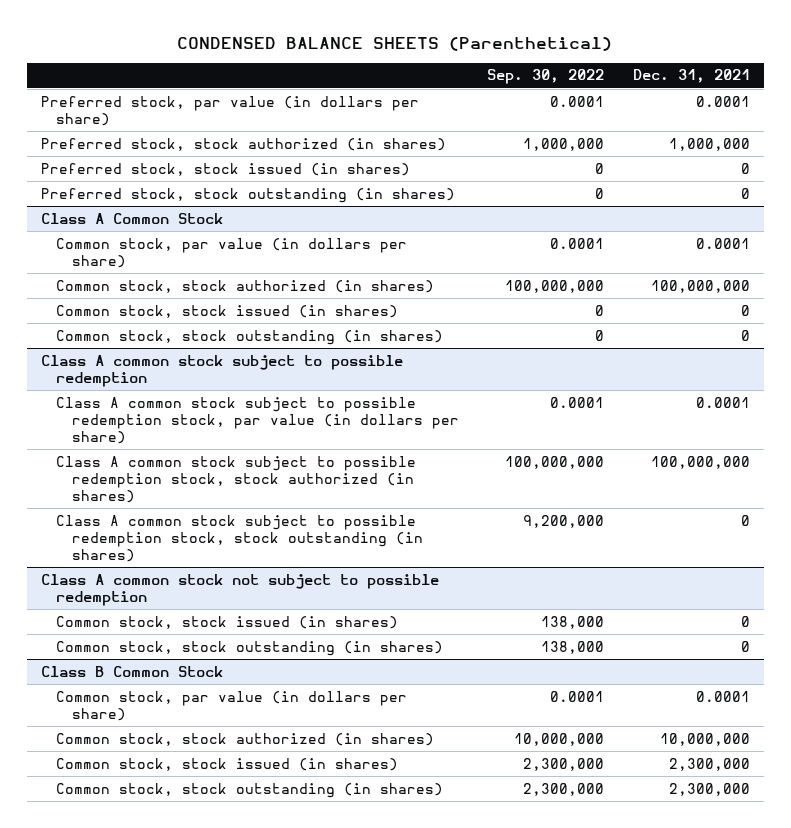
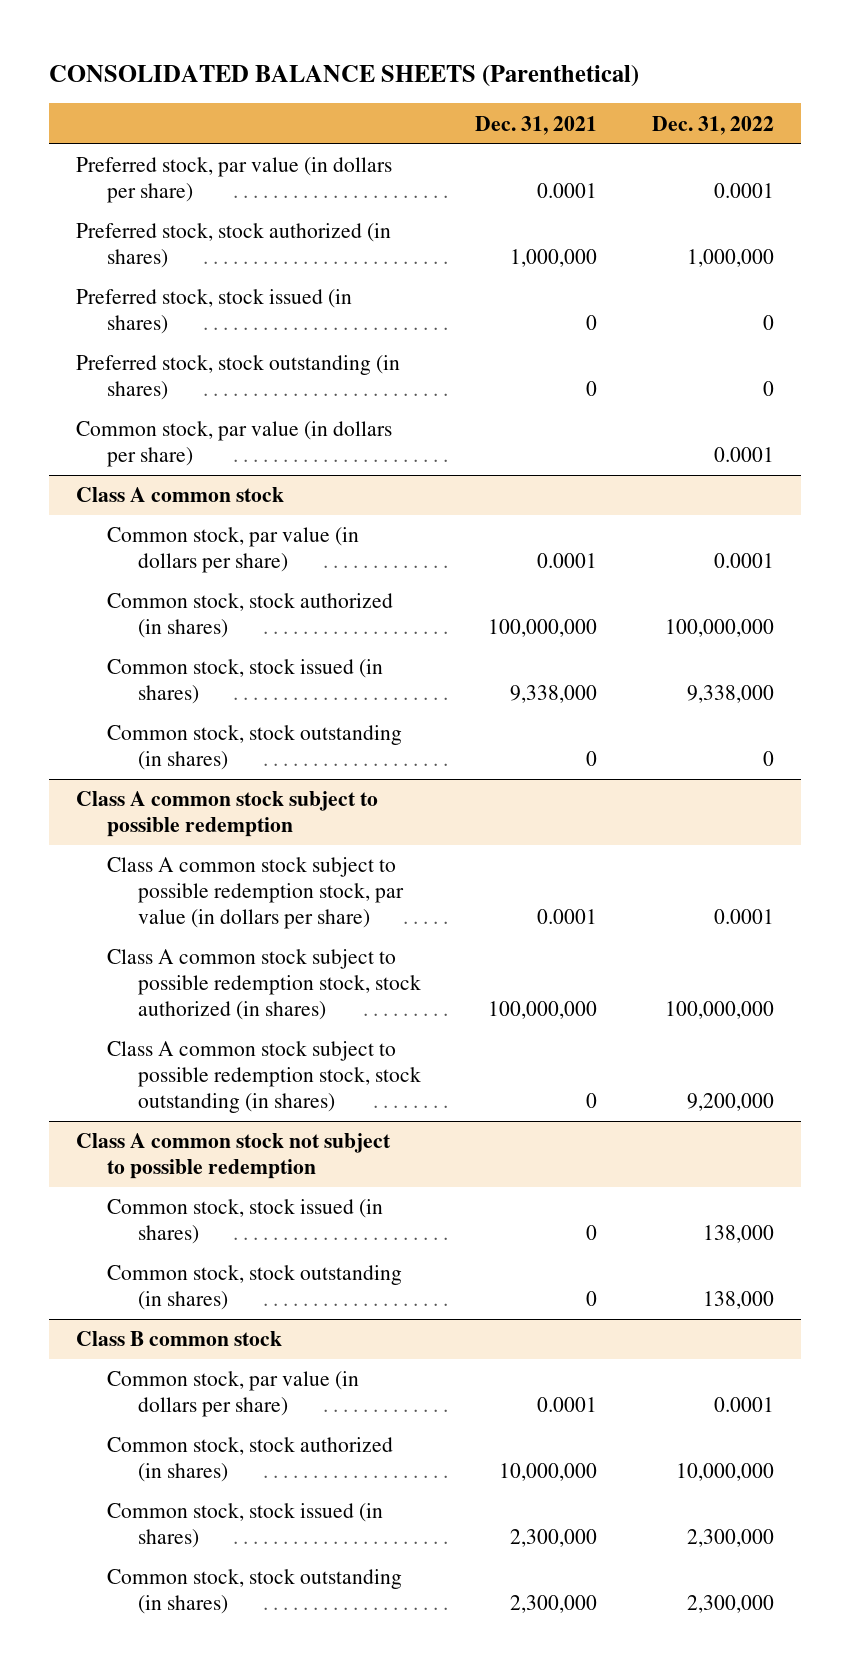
- CONDENSED BALANCE SHEETS (Parenthetical)
+ CONSOLIDATED BALANCE SHEETS (Parenthetical)
- | Sep. 30, 2022 | Dec. 31, 2021
+ | Dec. 31, 2021 | Dec. 31, 2022
- Class A Common Stock
+ Common stock, par value (in dollars per share) | | 0.0001
+ Class A common stock
- Common stock, stock issued (in shares) | 0 | 0
+ Common stock, stock issued (in shares) | 9,338,000 | 9,338,000
- Class B Common Stock
+ Class B common stock

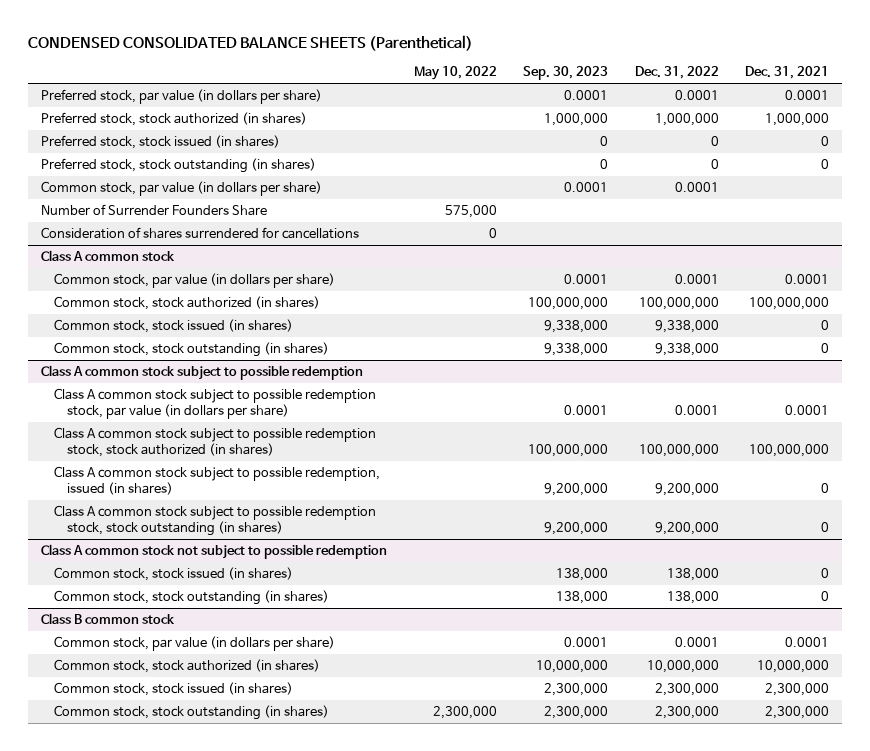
- CONSOLIDATED BALANCE SHEETS (Parenthetical)
+ CONDENSED CONSOLIDATED BALANCE SHEETS (Parenthetical)
- | Dec. 31, 2021 | Dec. 31, 2022
+ | May 10, 2022 | Sep. 30, 2023 | Dec. 31, 2022 | Dec. 31, 2021
+ Number of Surrender Founders Share | 575,000 | | |
+ Consideration of shares surrendered for cancellations | 0 | | |
@ Class A common stock
- Common stock, stock issued (in shares) | 9,338,000 | 9,338,000
- Common stock, stock outstanding (in shares) | 0 | 0
+ Common stock, stock issued (in shares) | | 9,338,000 | 9,338,000 | 0
+ Common stock, stock outstanding (in shares) | | 9,338,000 | 9,338,000 | 0
@ Class A common stock subject to possible redemption
+ Class A common stock subject to possible redemption, issued (in shares) | | 9,200,000 | 9,200,000 | 0

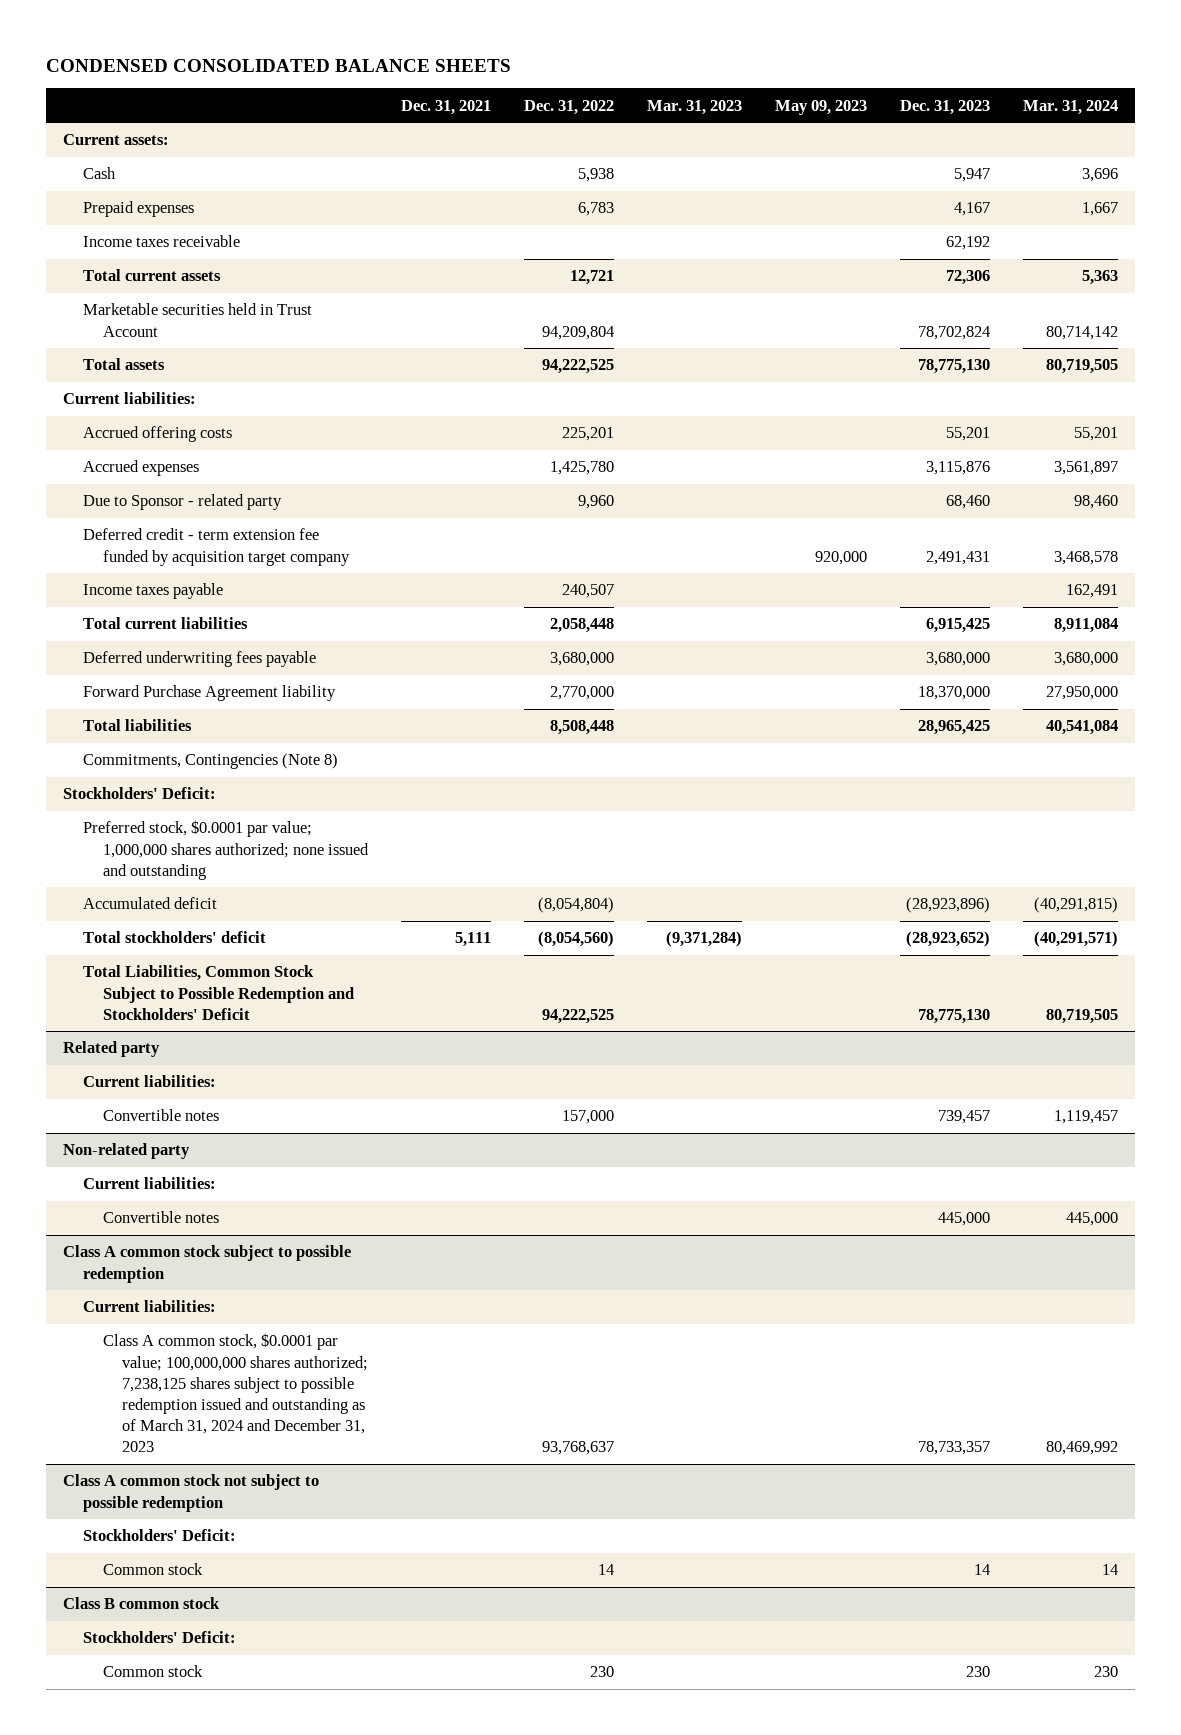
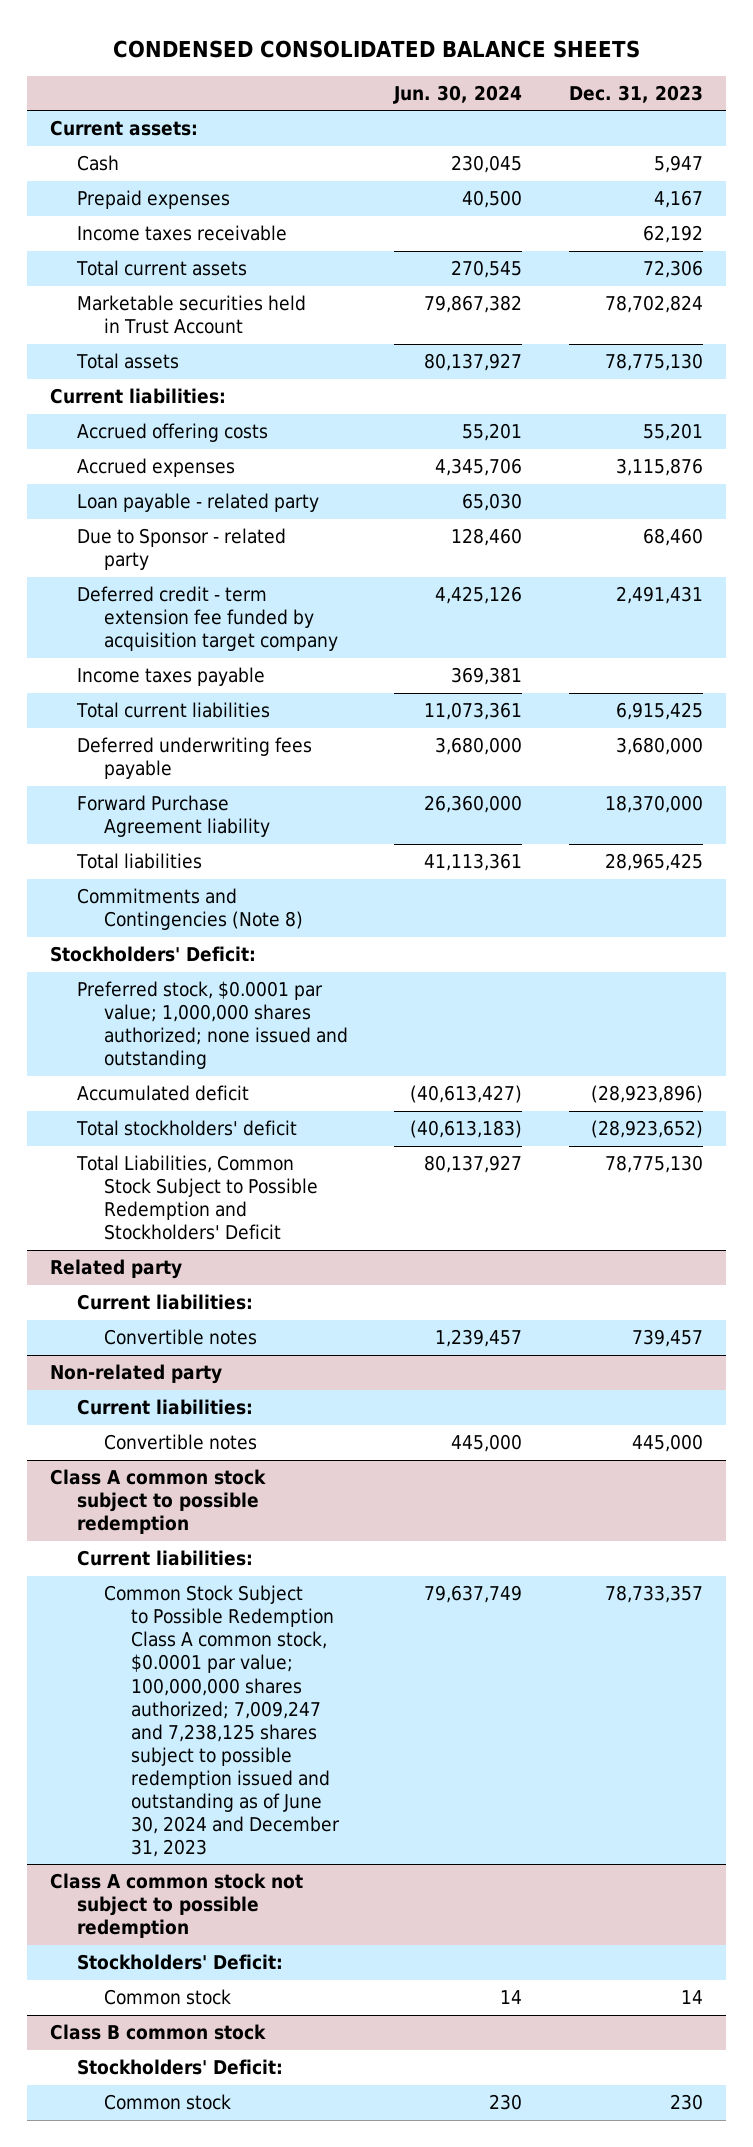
- | Dec. 31, 2021 | Dec. 31, 2022 | Mar. 31, 2023 | May 09, 2023 | Dec. 31, 2023 | Mar. 31, 2024
+ | Jun. 30, 2024 | Dec. 31, 2023
+ Loan payable - related party | 65,030 |
- Commitments, Contingencies (Note 8)
+ Commitments and Contingencies (Note 8)
@ Class A common stock subject to possible redemption
- Class A common stock, $0.0001 par value; 100,000,000 shares authorized; 7,238,125 shares subject to possible redemption issued and outstanding as of March 31, 2024 and December 31, 2023 | | 93,768,637 | | | 78,733,357 | 80,469,992
+ Common Stock Subject to Possible Redemption Class A common stock, $0.0001 par value; 100,000,000 shares authorized; 7,009,247 and 7,238,125 shares subject to possible redemption issued and outstanding as of June 30, 2024 and December 31, 2023 | 79,637,749 | 78,733,357

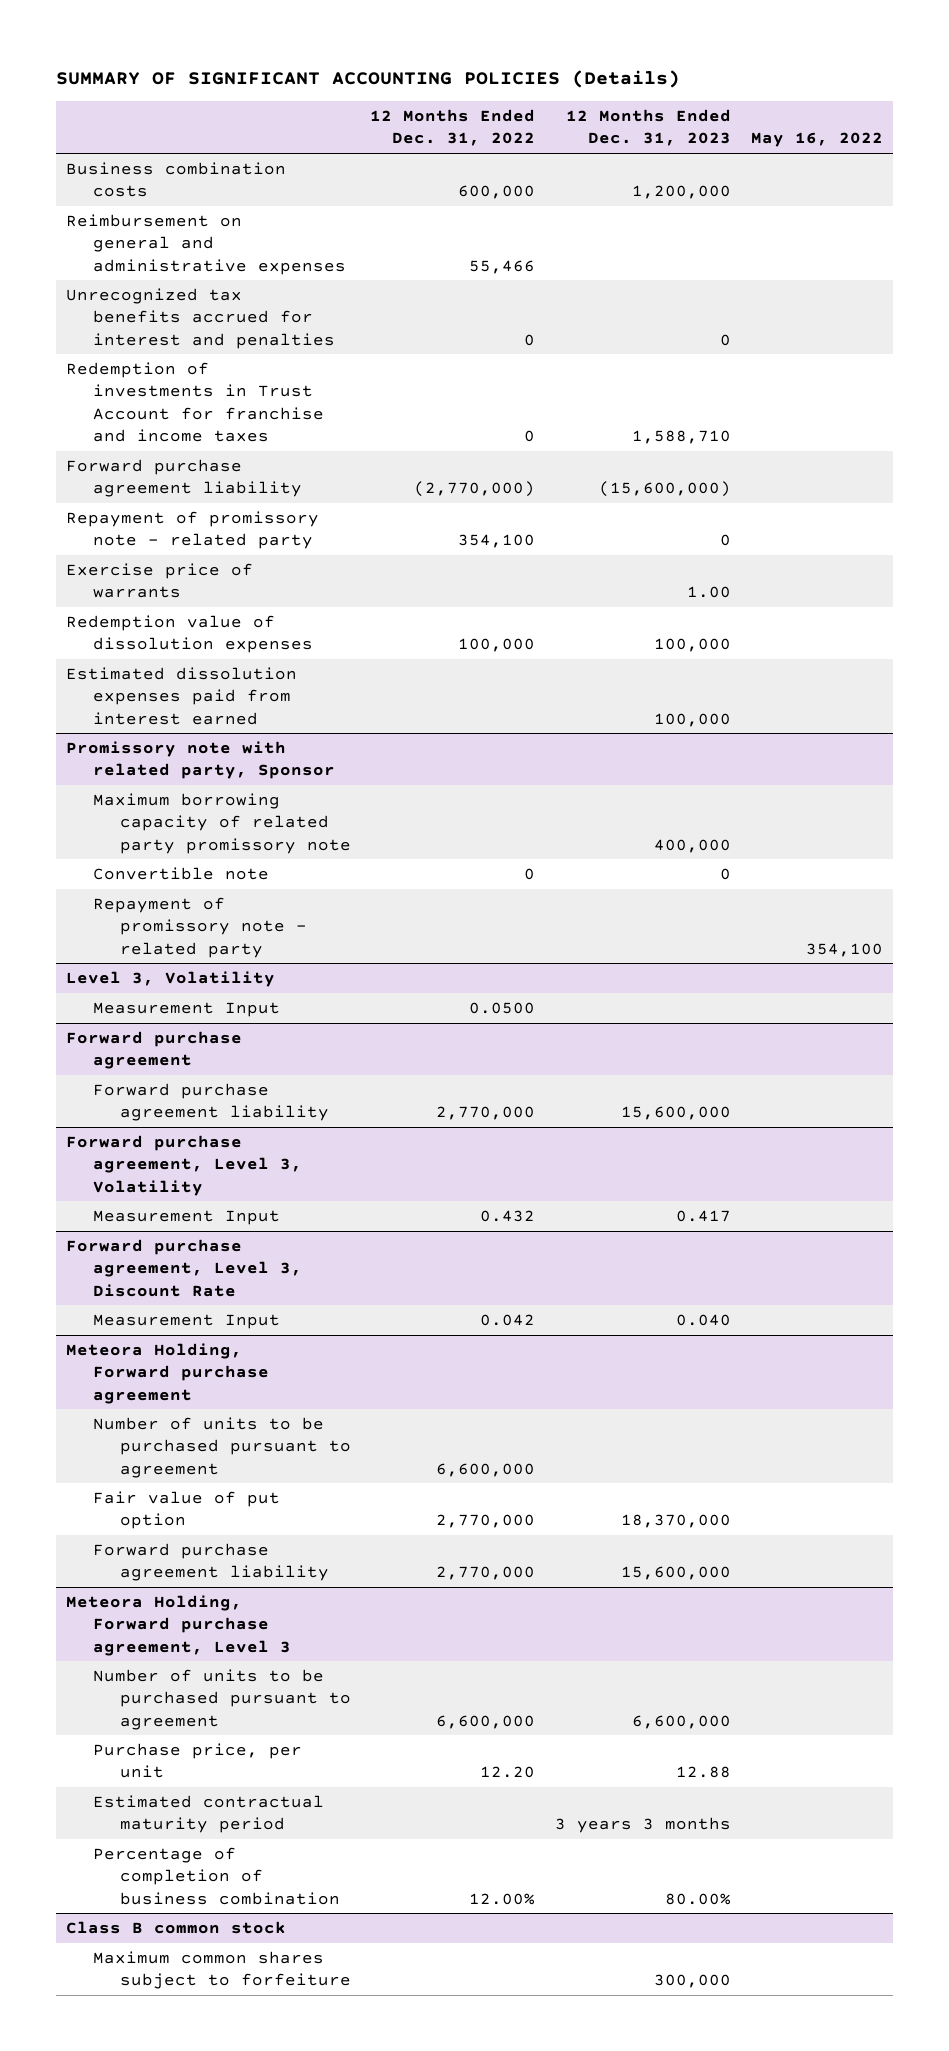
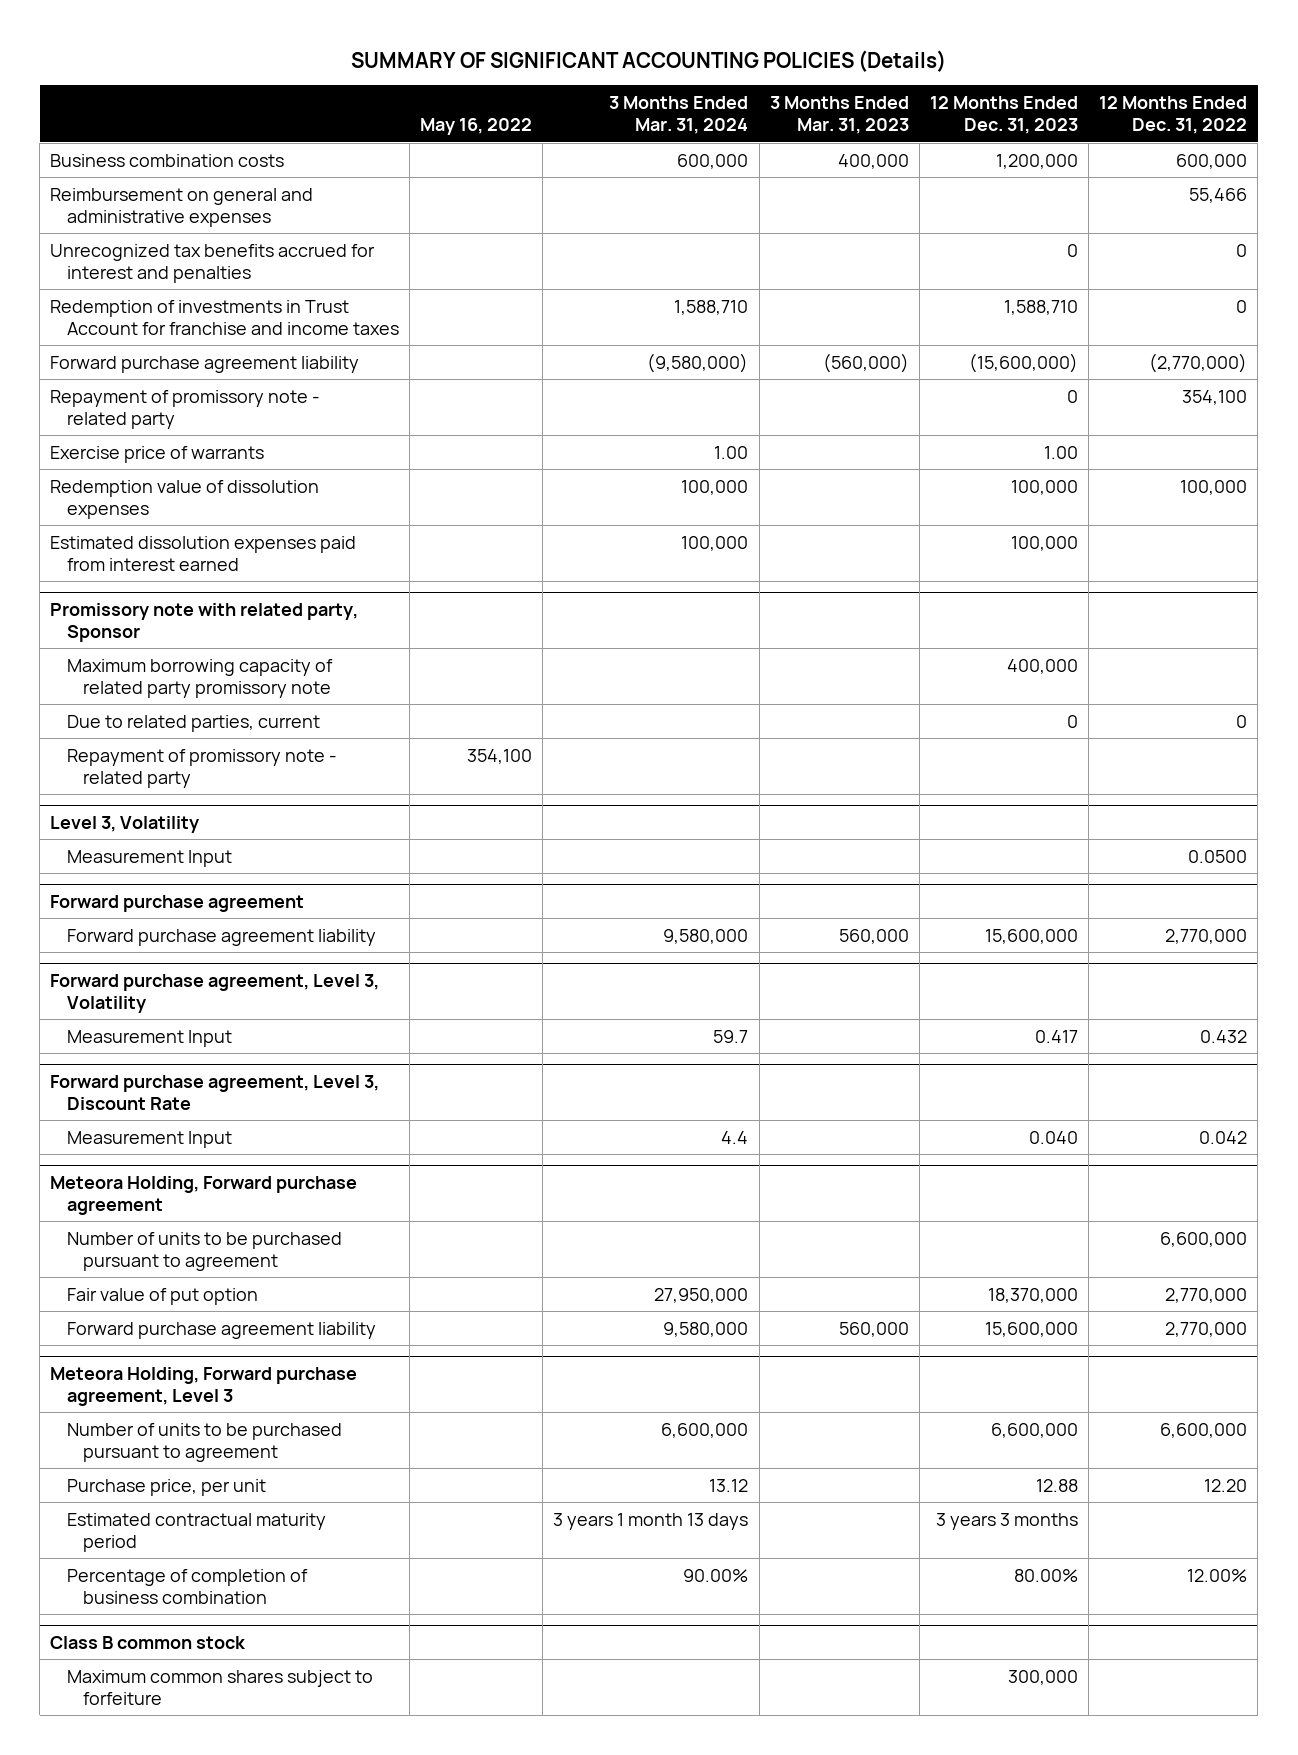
- | 12 Months Ended Dec. 31, 2022 | 12 Months Ended Dec. 31, 2023 | May 16, 2022
+ | May 16, 2022 | 3 Months Ended Mar. 31, 2024 | 3 Months Ended Mar. 31, 2023 | 12 Months Ended Dec. 31, 2023 | 12 Months Ended Dec. 31, 2022
@ Promissory note with related party, Sponsor
- Convertible note | 0 | 0 |
+ Due to related parties, current | | | | 0 | 0

